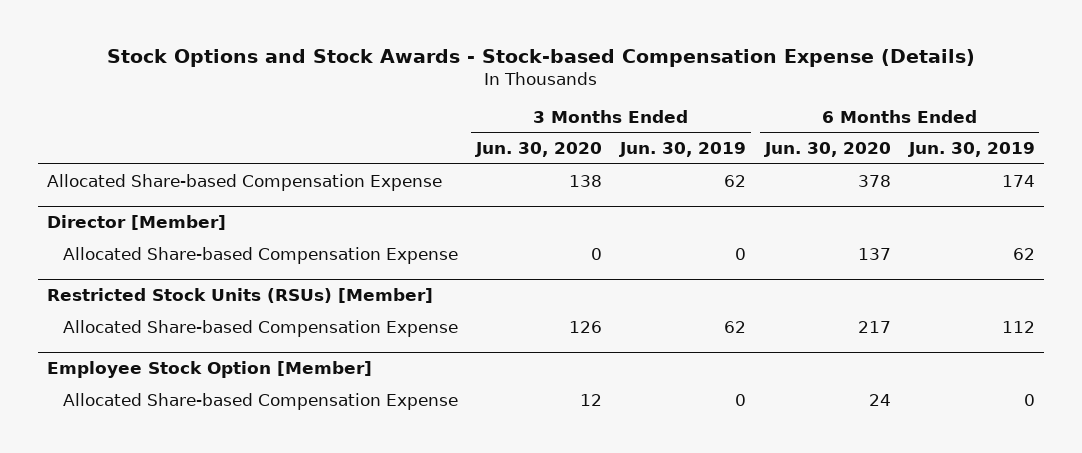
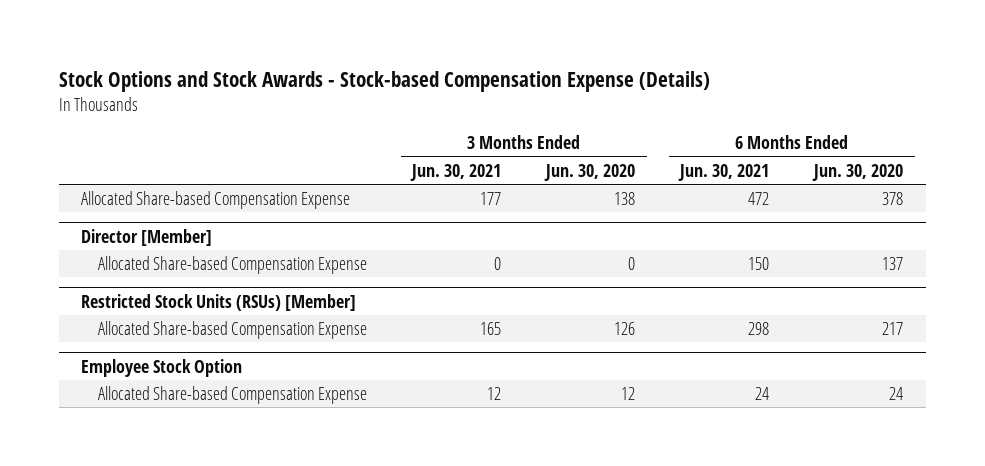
- | 3 Months Ended Jun. 30, 2020 | 3 Months Ended Jun. 30, 2019 | 6 Months Ended Jun. 30, 2020 | 6 Months Ended Jun. 30, 2019
+ | 3 Months Ended Jun. 30, 2021 | 3 Months Ended Jun. 30, 2020 | 6 Months Ended Jun. 30, 2021 | 6 Months Ended Jun. 30, 2020
- Employee Stock Option [Member]
+ Employee Stock Option

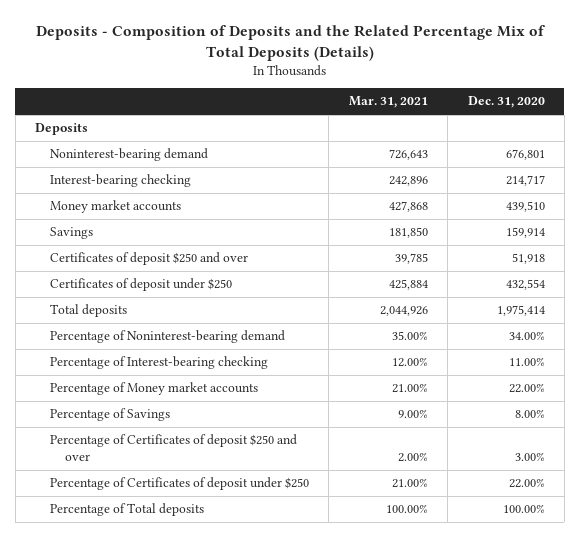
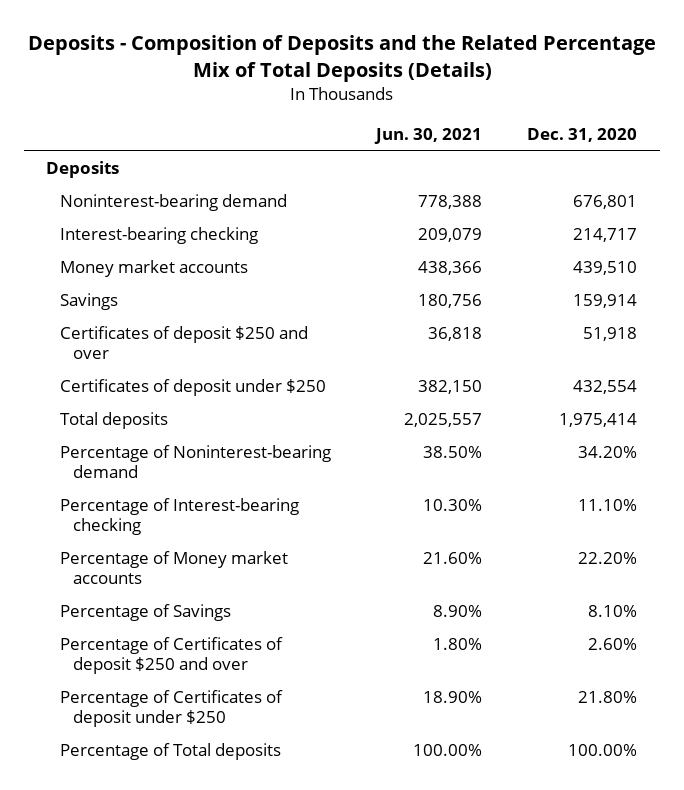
- | Mar. 31, 2021 | Dec. 31, 2020
+ | Jun. 30, 2021 | Dec. 31, 2020
- Percentage of Noninterest-bearing demand | 35.00% | 34.00%
- Percentage of Interest-bearing checking | 12.00% | 11.00%
- Percentage of Money market accounts | 21.00% | 22.00%
- Percentage of Savings | 9.00% | 8.00%
- Percentage of Certificates of deposit $250 and over | 2.00% | 3.00%
- Percentage of Certificates of deposit under $250 | 21.00% | 22.00%
+ Percentage of Noninterest-bearing demand | 38.50% | 34.20%
+ Percentage of Interest-bearing checking | 10.30% | 11.10%
+ Percentage of Money market accounts | 21.60% | 22.20%
+ Percentage of Savings | 8.90% | 8.10%
+ Percentage of Certificates of deposit $250 and over | 1.80% | 2.60%
+ Percentage of Certificates of deposit under $250 | 18.90% | 21.80%

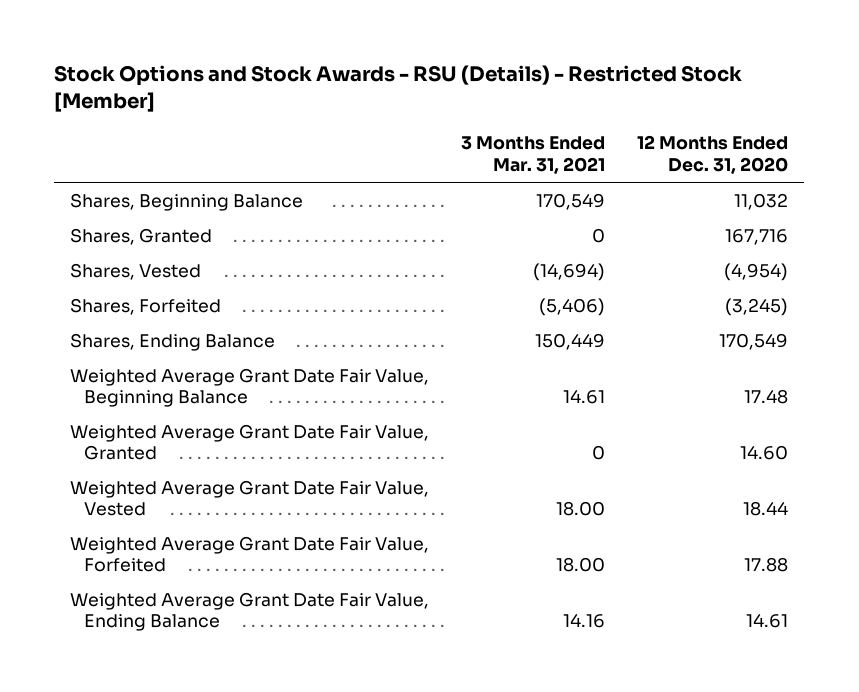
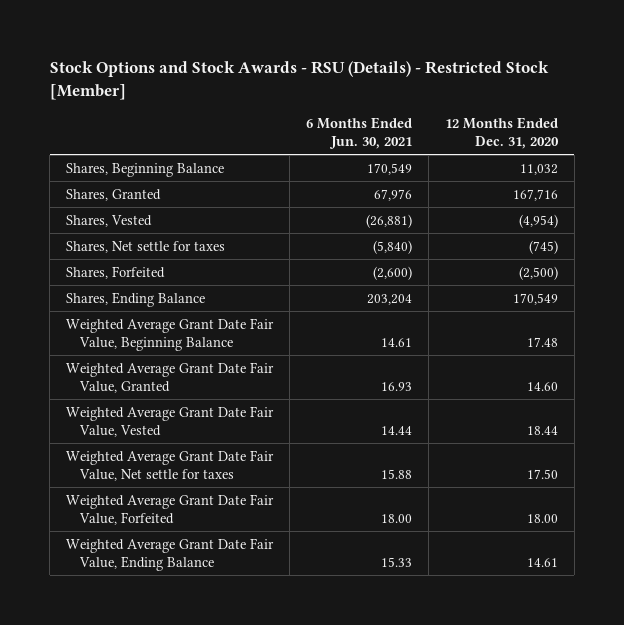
- | 3 Months Ended Mar. 31, 2021 | 12 Months Ended Dec. 31, 2020
+ | 6 Months Ended Jun. 30, 2021 | 12 Months Ended Dec. 31, 2020
- Shares, Forfeited | (5,406) | (3,245)
+ Shares, Net settle for taxes | (5,840) | (745)
+ Shares, Forfeited | (2,600) | (2,500)
- Weighted Average Grant Date Fair Value, Forfeited | 18.00 | 17.88
+ Weighted Average Grant Date Fair Value, Net settle for taxes | 15.88 | 17.50
+ Weighted Average Grant Date Fair Value, Forfeited | 18.00 | 18.00

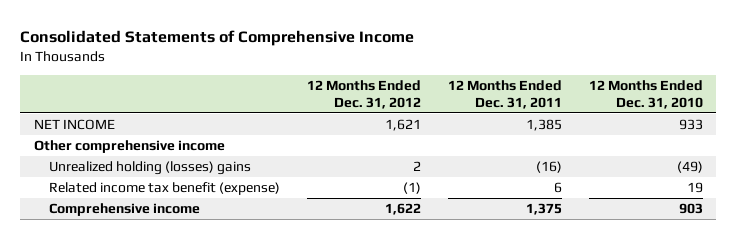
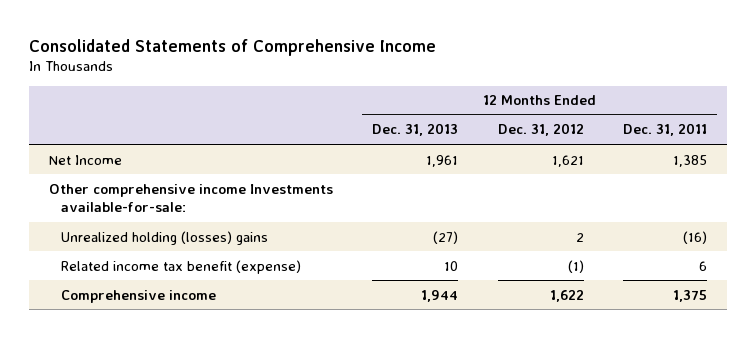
- | 12 Months Ended Dec. 31, 2012 | 12 Months Ended Dec. 31, 2011 | 12 Months Ended Dec. 31, 2010
+ | 12 Months Ended Dec. 31, 2013 | 12 Months Ended Dec. 31, 2012 | 12 Months Ended Dec. 31, 2011
- NET INCOME | 1,621 | 1,385 | 933
- Other comprehensive income
+ Net Income | 1,961 | 1,621 | 1,385
+ Other comprehensive income Investments available-for-sale:

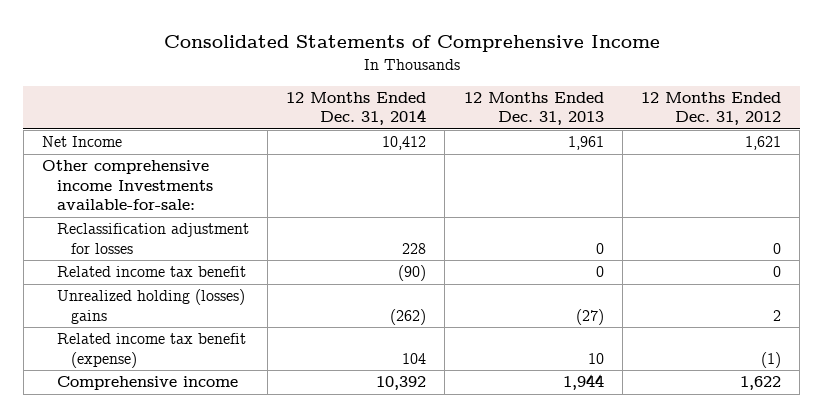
- | 12 Months Ended Dec. 31, 2013 | 12 Months Ended Dec. 31, 2012 | 12 Months Ended Dec. 31, 2011
+ | 12 Months Ended Dec. 31, 2014 | 12 Months Ended Dec. 31, 2013 | 12 Months Ended Dec. 31, 2012
+ Reclassification adjustment for losses | 228 | 0 | 0
+ Related income tax benefit | (90) | 0 | 0

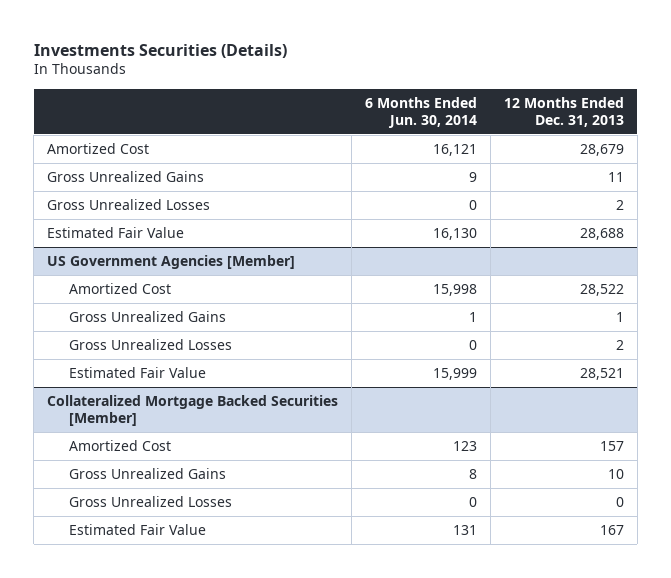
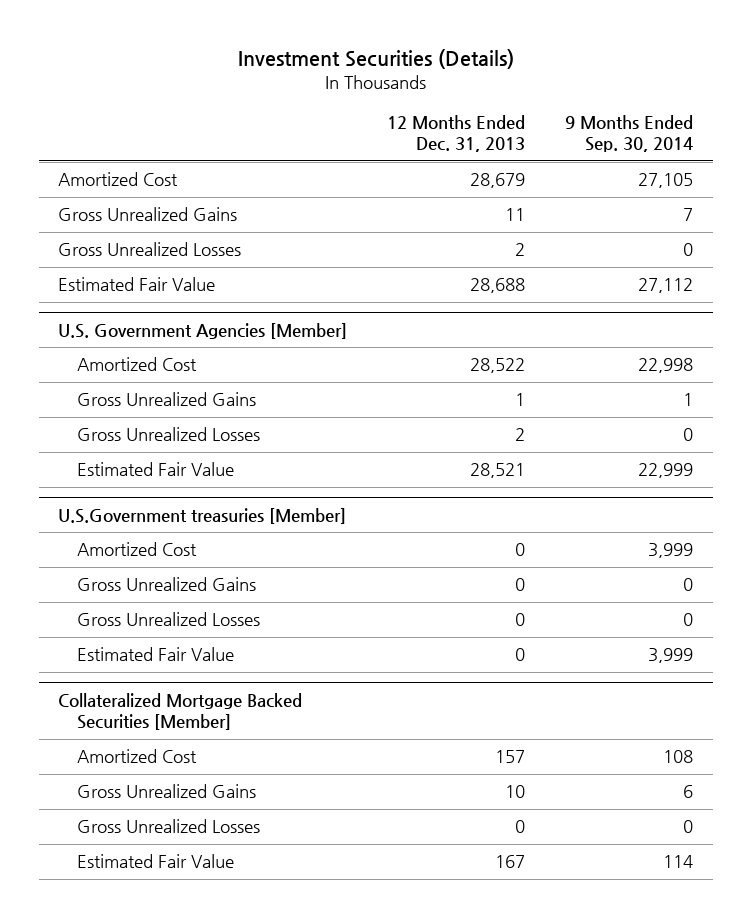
- Investments Securities (Details)
+ Investment Securities (Details)
- | 6 Months Ended Jun. 30, 2014 | 12 Months Ended Dec. 31, 2013
+ | 12 Months Ended Dec. 31, 2013 | 9 Months Ended Sep. 30, 2014
- US Government Agencies [Member]
+ U.S. Government Agencies [Member]
+ U.S.Government treasuries [Member]
+ Amortized Cost | 0 | 3,999
+ Gross Unrealized Gains | 0 | 0
+ Gross Unrealized Losses | 0 | 0
+ Estimated Fair Value | 0 | 3,999

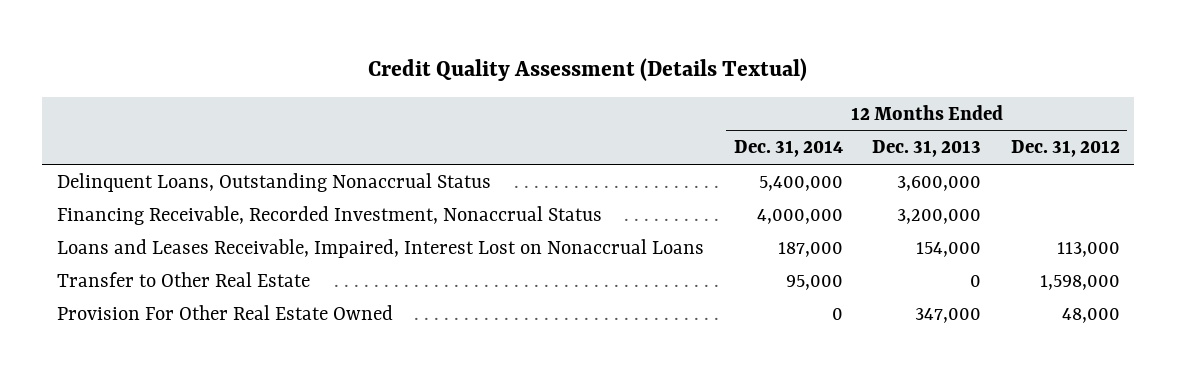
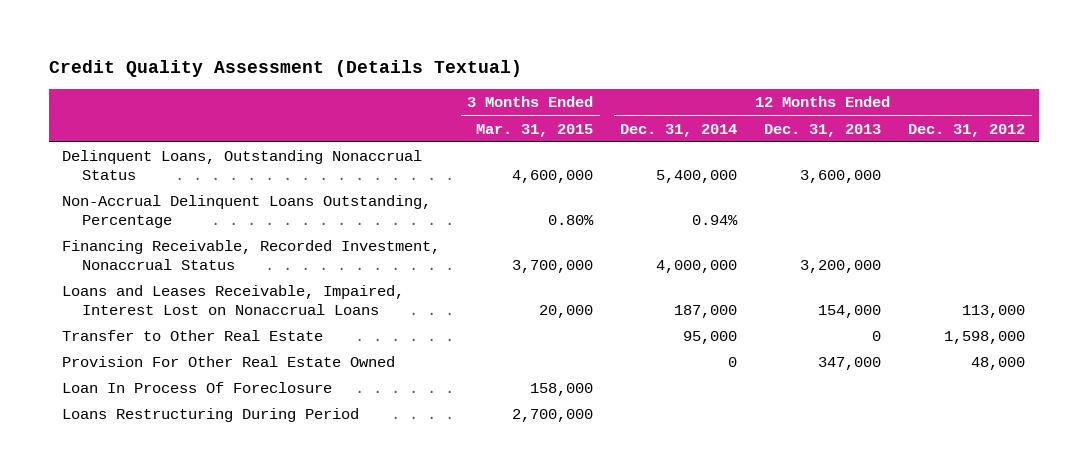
- | 12 Months Ended Dec. 31, 2014 | 12 Months Ended Dec. 31, 2013 | 12 Months Ended Dec. 31, 2012
+ | 3 Months Ended Mar. 31, 2015 | 12 Months Ended Dec. 31, 2014 | 12 Months Ended Dec. 31, 2013 | 12 Months Ended Dec. 31, 2012
+ Non-Accrual Delinquent Loans Outstanding, Percentage | 0.80% | 0.94% | |
+ Loan In Process Of Foreclosure | 158,000 | | |
+ Loans Restructuring During Period | 2,700,000 | | |

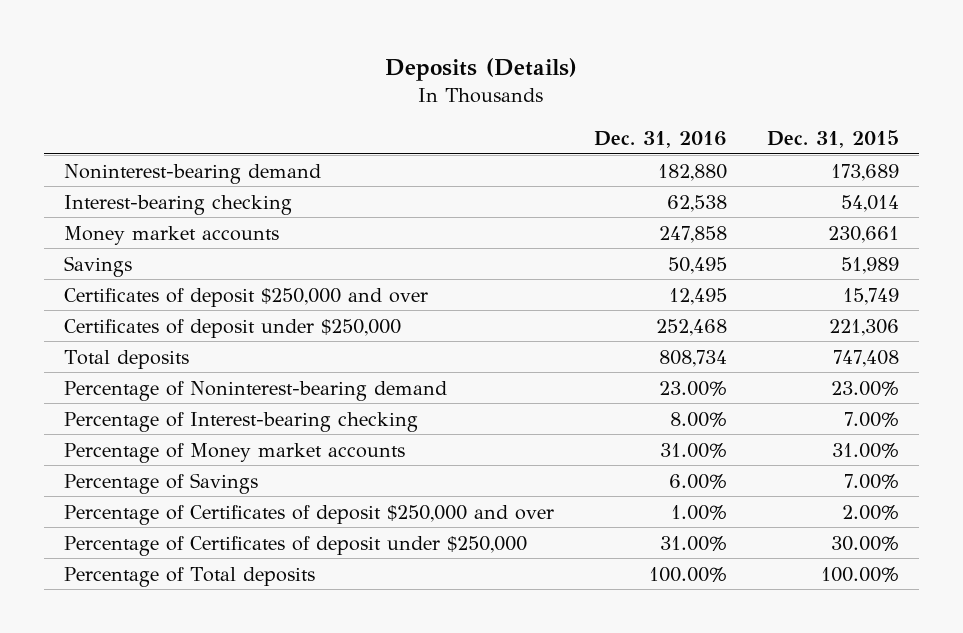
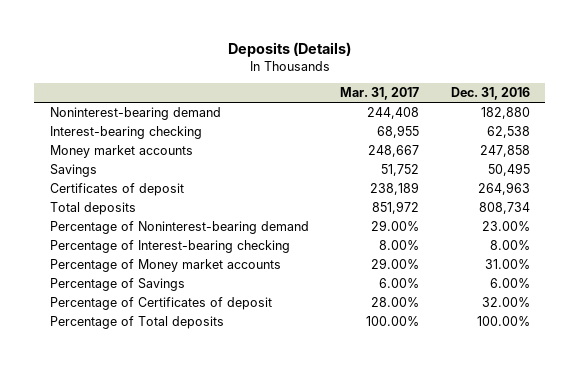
- | Dec. 31, 2016 | Dec. 31, 2015
+ | Mar. 31, 2017 | Dec. 31, 2016
- Certificates of deposit $250,000 and over | 12,495 | 15,749
- Certificates of deposit under $250,000 | 252,468 | 221,306
+ Certificates of deposit | 238,189 | 264,963
- Percentage of Certificates of deposit $250,000 and over | 1.00% | 2.00%
- Percentage of Certificates of deposit under $250,000 | 31.00% | 30.00%
+ Percentage of Certificates of deposit | 28.00% | 32.00%

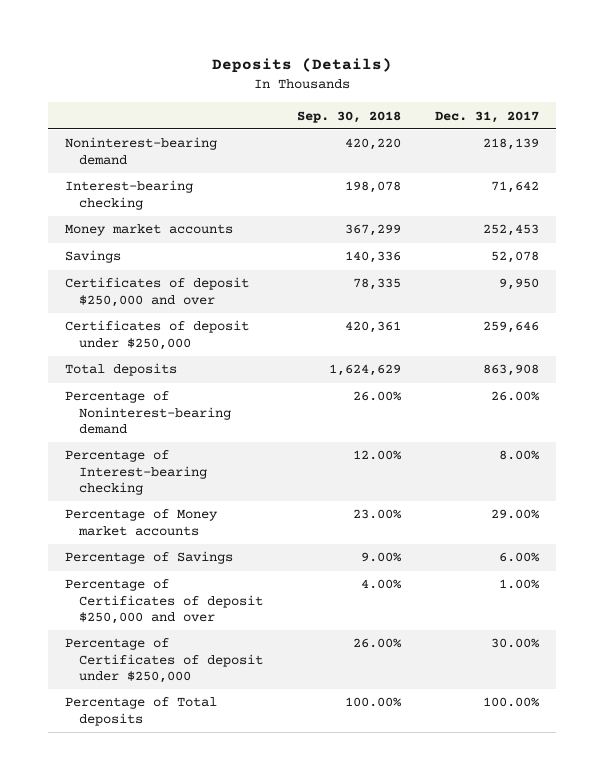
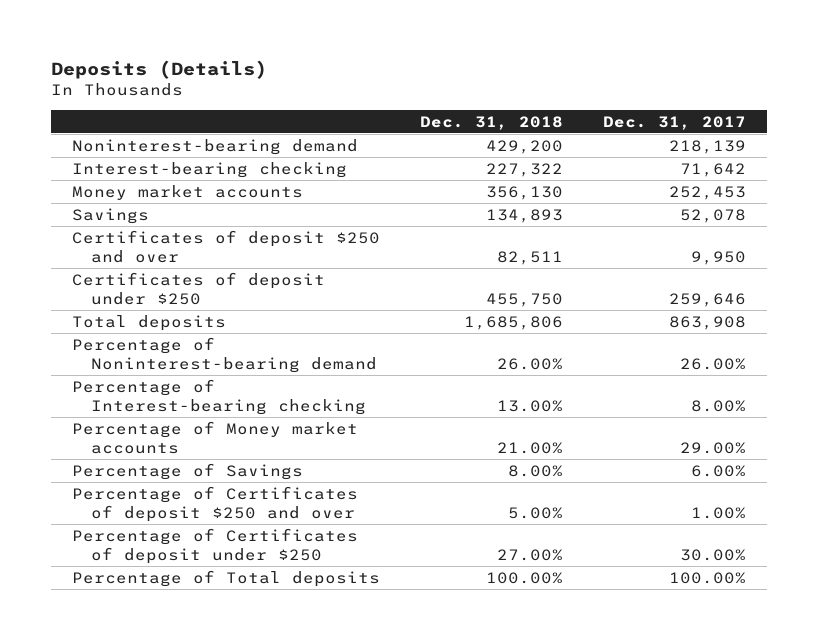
- | Sep. 30, 2018 | Dec. 31, 2017
+ | Dec. 31, 2018 | Dec. 31, 2017
- Certificates of deposit $250,000 and over | 78,335 | 9,950
- Certificates of deposit under $250,000 | 420,361 | 259,646
+ Certificates of deposit $250 and over | 82,511 | 9,950
+ Certificates of deposit under $250 | 455,750 | 259,646
- Percentage of Certificates of deposit $250,000 and over | 4.00% | 1.00%
- Percentage of Certificates of deposit under $250,000 | 26.00% | 30.00%
+ Percentage of Certificates of deposit $250 and over | 5.00% | 1.00%
+ Percentage of Certificates of deposit under $250 | 27.00% | 30.00%

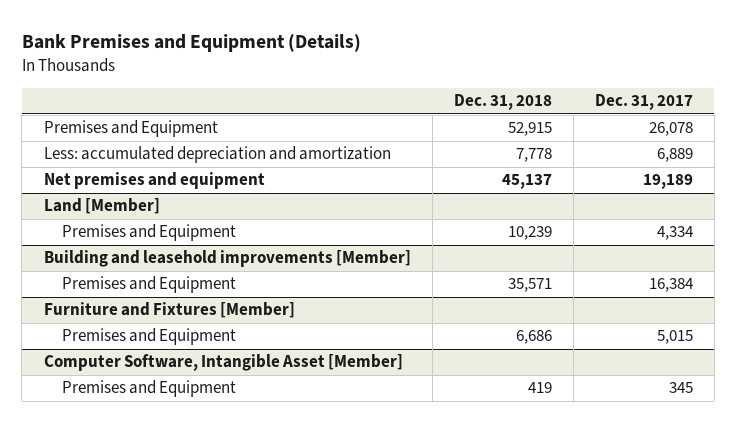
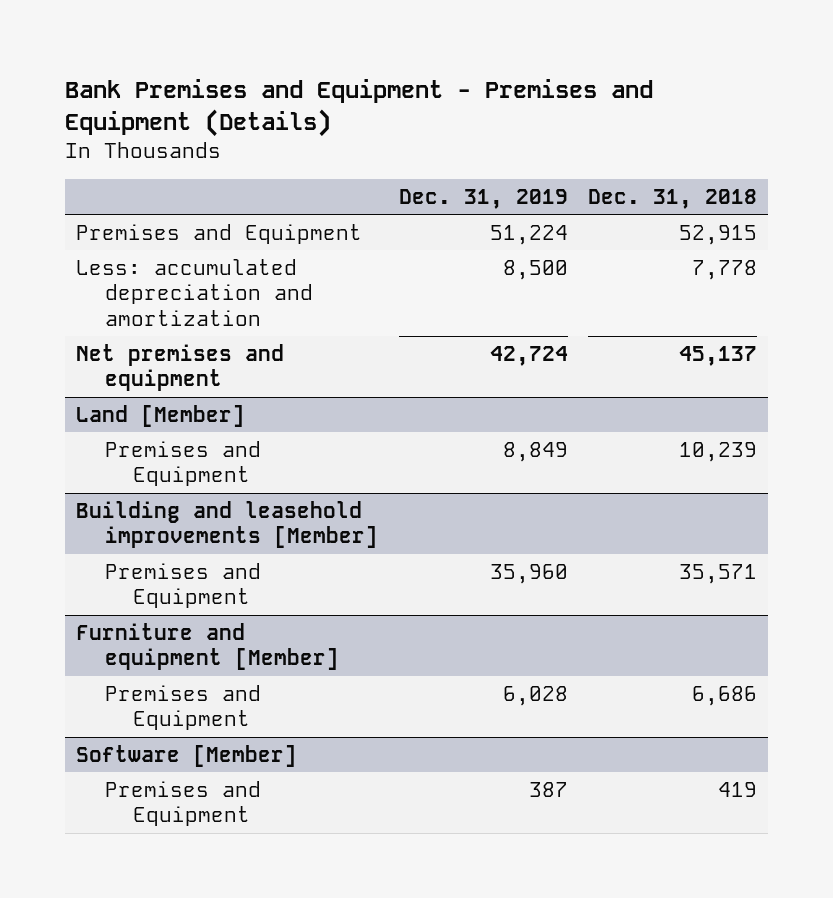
- Bank Premises and Equipment (Details)
+ Bank Premises and Equipment - Premises and Equipment (Details)
- | Dec. 31, 2018 | Dec. 31, 2017
+ | Dec. 31, 2019 | Dec. 31, 2018
- Furniture and Fixtures [Member]
+ Furniture and equipment [Member]
- Computer Software, Intangible Asset [Member]
+ Software [Member]

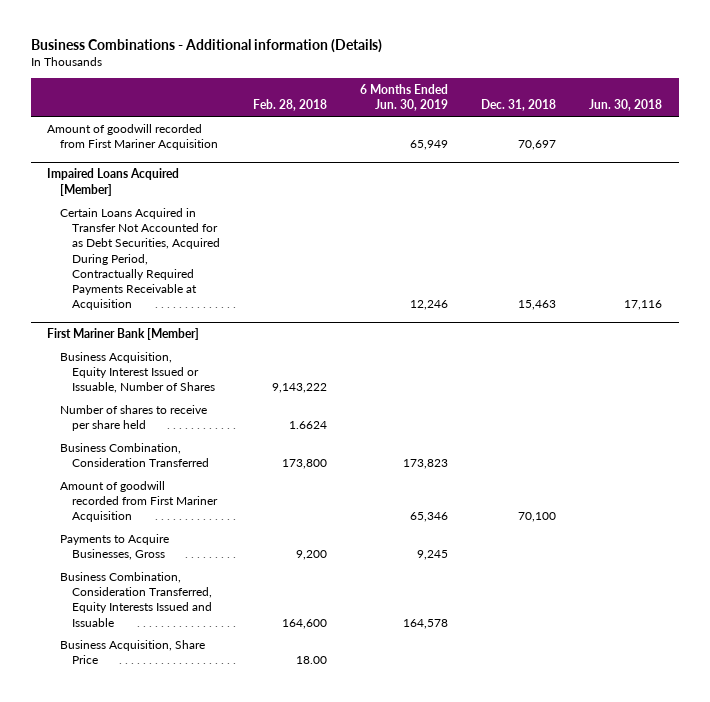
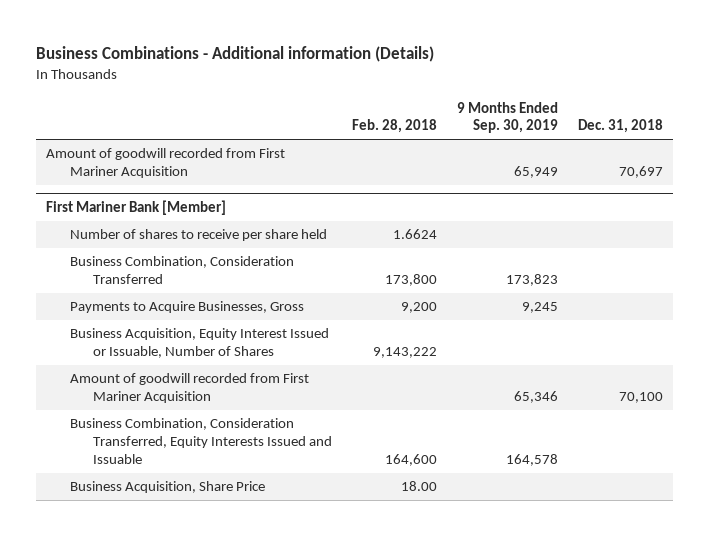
- | Feb. 28, 2018 | 6 Months Ended Jun. 30, 2019 | Dec. 31, 2018 | Jun. 30, 2018
+ | Feb. 28, 2018 | 9 Months Ended Sep. 30, 2019 | Dec. 31, 2018
- Impaired Loans Acquired [Member]
- Certain Loans Acquired in Transfer Not Accounted for as Debt Securities, Acquired During Period, Contractually Required Payments Receivable at Acquisition | | 12,246 | 15,463 | 17,116
@ First Mariner Bank [Member]
moved down: Business Acquisition, Equity Interest Issued or Issuable, Number of Shares | 9,143,222 | |
moved down: Amount of goodwill recorded from First Mariner Acquisition | | 65,346 | 70,100

